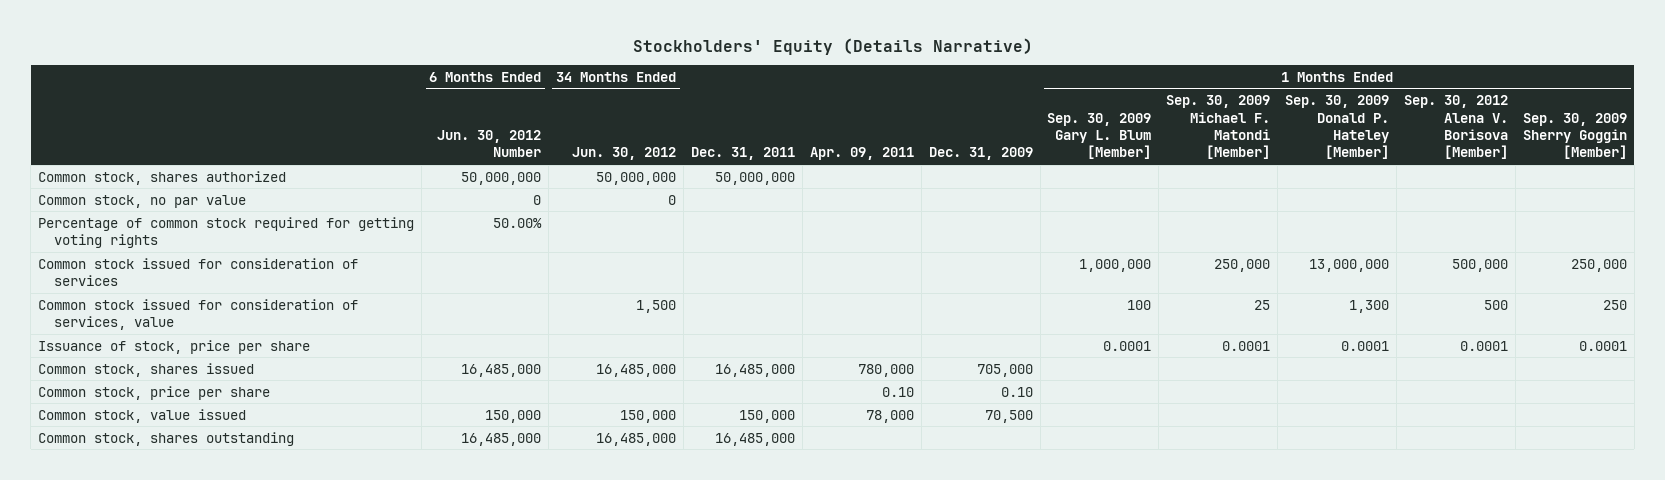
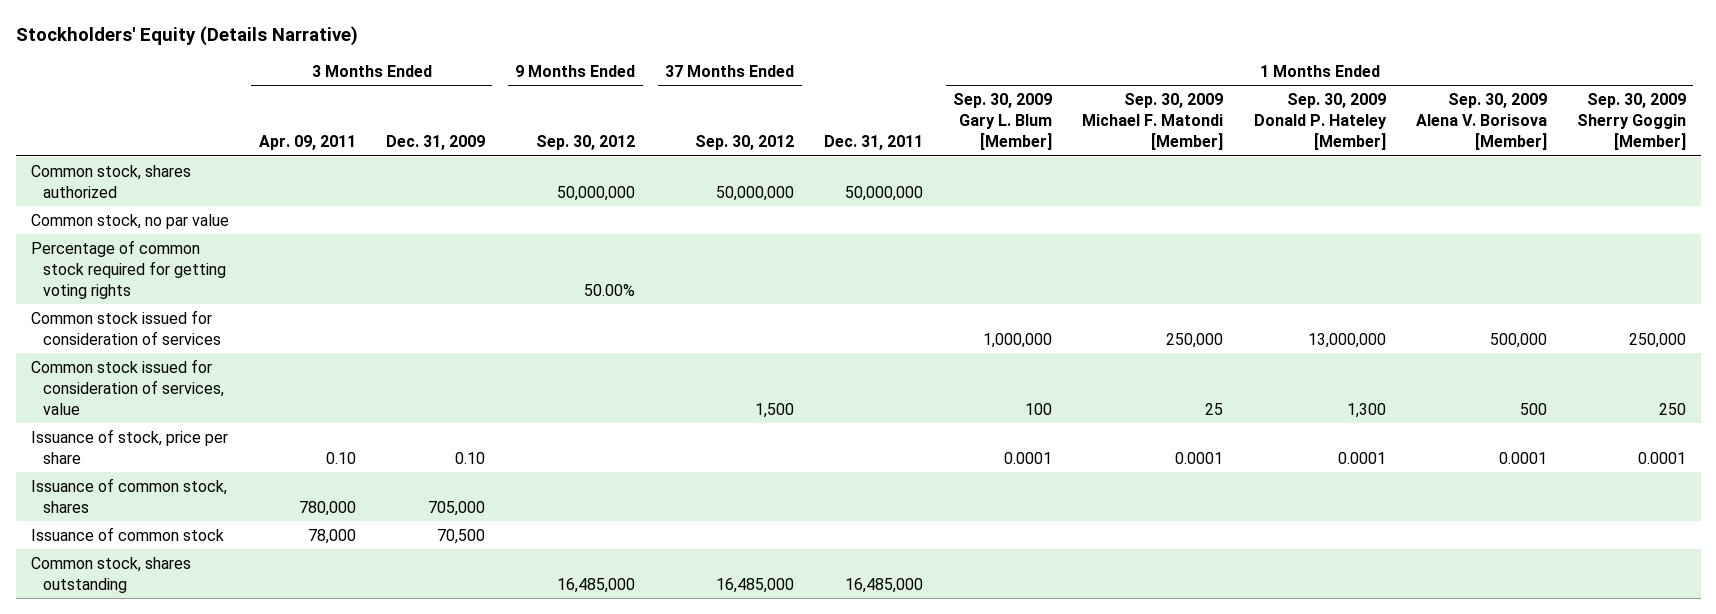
- | 6 Months Ended Jun. 30, 2012 Number | 34 Months Ended Jun. 30, 2012 | Dec. 31, 2011 | Apr. 09, 2011 | Dec. 31, 2009 | 1 Months Ended Sep. 30, 2009 Gary L. Blum [Member] | 1 Months Ended Sep. 30, 2009 Michael F. Matondi [Member] | 1 Months Ended Sep. 30, 2009 Donald P. Hateley [Member] | 1 Months Ended Sep. 30, 2012 Alena V. Borisova [Member] | 1 Months Ended Sep. 30, 2009 Sherry Goggin [Member]
+ | 3 Months Ended Apr. 09, 2011 | 3 Months Ended Dec. 31, 2009 | 9 Months Ended Sep. 30, 2012 | 37 Months Ended Sep. 30, 2012 | Dec. 31, 2011 | 1 Months Ended Sep. 30, 2009 Gary L. Blum [Member] | 1 Months Ended Sep. 30, 2009 Michael F. Matondi [Member] | 1 Months Ended Sep. 30, 2009 Donald P. Hateley [Member] | 1 Months Ended Sep. 30, 2009 Alena V. Borisova [Member] | 1 Months Ended Sep. 30, 2009 Sherry Goggin [Member]
- Common stock, shares issued | 16,485,000 | 16,485,000 | 16,485,000 | 780,000 | 705,000 | | | | |
- Common stock, price per share | | | | 0.10 | 0.10 | | | | |
- Common stock, value issued | 150,000 | 150,000 | 150,000 | 78,000 | 70,500 | | | | |
+ Issuance of common stock, shares | 780,000 | 705,000 | | | | | | | |
+ Issuance of common stock | 78,000 | 70,500 | | | | | | | |

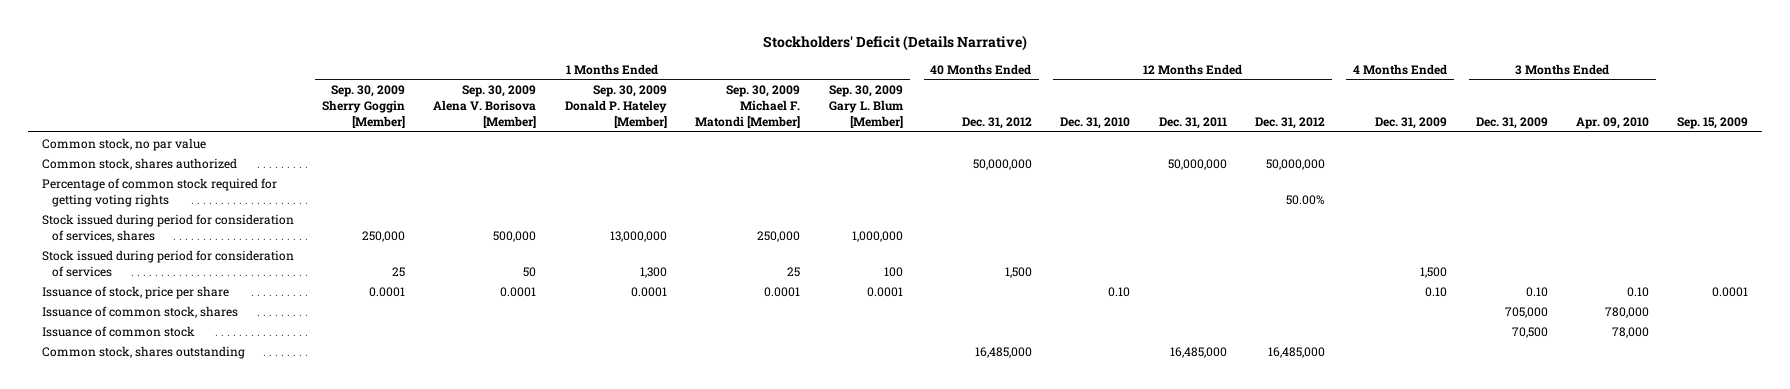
- Stockholders' Equity (Details Narrative)
+ Stockholders' Deficit (Details Narrative)
- | 3 Months Ended Apr. 09, 2011 | 3 Months Ended Dec. 31, 2009 | 9 Months Ended Sep. 30, 2012 | 37 Months Ended Sep. 30, 2012 | Dec. 31, 2011 | 1 Months Ended Sep. 30, 2009 Gary L. Blum [Member] | 1 Months Ended Sep. 30, 2009 Michael F. Matondi [Member] | 1 Months Ended Sep. 30, 2009 Donald P. Hateley [Member] | 1 Months Ended Sep. 30, 2009 Alena V. Borisova [Member] | 1 Months Ended Sep. 30, 2009 Sherry Goggin [Member]
+ | 1 Months Ended Sep. 30, 2009 Sherry Goggin [Member] | 1 Months Ended Sep. 30, 2009 Alena V. Borisova [Member] | 1 Months Ended Sep. 30, 2009 Donald P. Hateley [Member] | 1 Months Ended Sep. 30, 2009 Michael F. Matondi [Member] | 1 Months Ended Sep. 30, 2009 Gary L. Blum [Member] | 40 Months Ended Dec. 31, 2012 | 12 Months Ended Dec. 31, 2010 | 12 Months Ended Dec. 31, 2011 | 12 Months Ended Dec. 31, 2012 | 4 Months Ended Dec. 31, 2009 | 3 Months Ended Dec. 31, 2009 | 3 Months Ended Apr. 09, 2010 | Sep. 15, 2009
moved down: Common stock, shares authorized | | | | | | 50,000,000 | | 50,000,000 | 50,000,000 | | | |
- Common stock issued for consideration of services | | | | | | 1,000,000 | 250,000 | 13,000,000 | 500,000 | 250,000
- Common stock issued for consideration of services, value | | | | 1,500 | | 100 | 25 | 1,300 | 500 | 250
+ Stock issued during period for consideration of services, shares | 250,000 | 500,000 | 13,000,000 | 250,000 | 1,000,000 | | | | | | | |
+ Stock issued during period for consideration of services | 25 | 50 | 1,300 | 25 | 100 | 1,500 | | | | 1,500 | | |

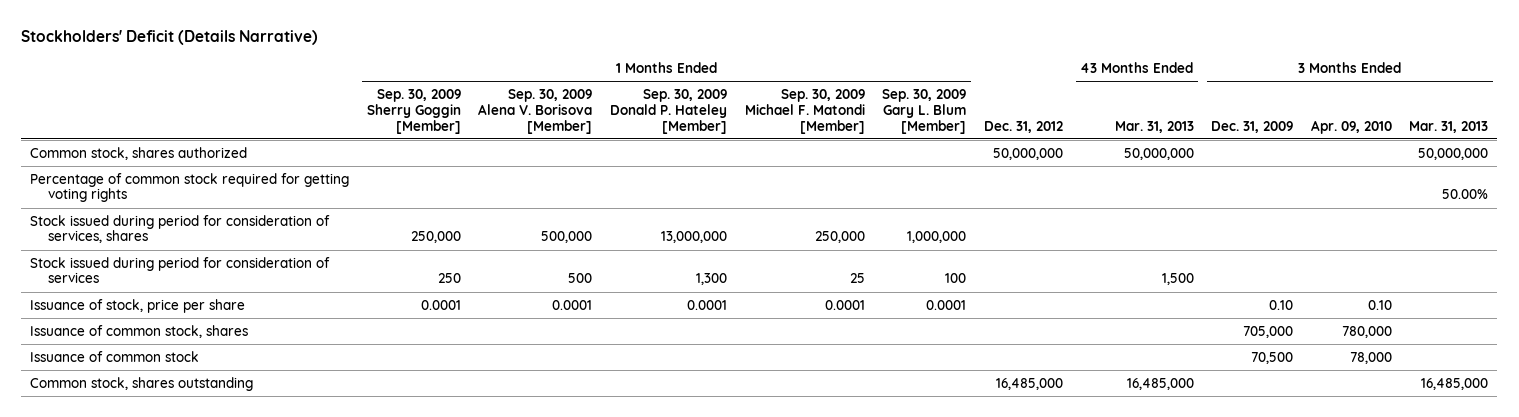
- | 1 Months Ended Sep. 30, 2009 Sherry Goggin [Member] | 1 Months Ended Sep. 30, 2009 Alena V. Borisova [Member] | 1 Months Ended Sep. 30, 2009 Donald P. Hateley [Member] | 1 Months Ended Sep. 30, 2009 Michael F. Matondi [Member] | 1 Months Ended Sep. 30, 2009 Gary L. Blum [Member] | 40 Months Ended Dec. 31, 2012 | 12 Months Ended Dec. 31, 2010 | 12 Months Ended Dec. 31, 2011 | 12 Months Ended Dec. 31, 2012 | 4 Months Ended Dec. 31, 2009 | 3 Months Ended Dec. 31, 2009 | 3 Months Ended Apr. 09, 2010 | Sep. 15, 2009
+ | 1 Months Ended Sep. 30, 2009 Sherry Goggin [Member] | 1 Months Ended Sep. 30, 2009 Alena V. Borisova [Member] | 1 Months Ended Sep. 30, 2009 Donald P. Hateley [Member] | 1 Months Ended Sep. 30, 2009 Michael F. Matondi [Member] | 1 Months Ended Sep. 30, 2009 Gary L. Blum [Member] | Dec. 31, 2012 | 43 Months Ended Mar. 31, 2013 | 3 Months Ended Dec. 31, 2009 | 3 Months Ended Apr. 09, 2010 | 3 Months Ended Mar. 31, 2013
- Common stock, no par value
- Stock issued during period for consideration of services | 25 | 50 | 1,300 | 25 | 100 | 1,500 | | | | 1,500 | | |
+ Stock issued during period for consideration of services | 250 | 500 | 1,300 | 25 | 100 | | 1,500 | | |

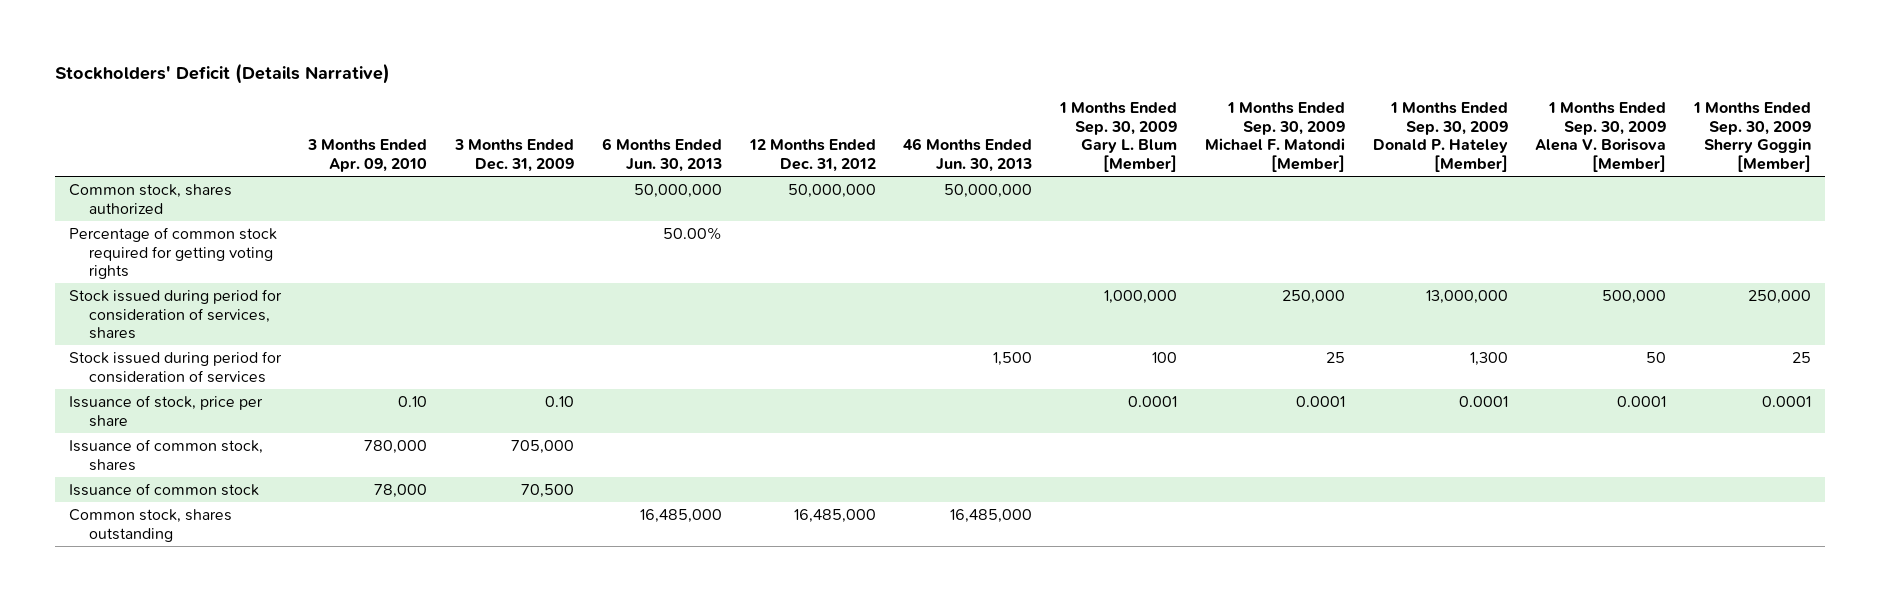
- | 1 Months Ended Sep. 30, 2009 Sherry Goggin [Member] | 1 Months Ended Sep. 30, 2009 Alena V. Borisova [Member] | 1 Months Ended Sep. 30, 2009 Donald P. Hateley [Member] | 1 Months Ended Sep. 30, 2009 Michael F. Matondi [Member] | 1 Months Ended Sep. 30, 2009 Gary L. Blum [Member] | Dec. 31, 2012 | 43 Months Ended Mar. 31, 2013 | 3 Months Ended Dec. 31, 2009 | 3 Months Ended Apr. 09, 2010 | 3 Months Ended Mar. 31, 2013
+ | 3 Months Ended Apr. 09, 2010 | 3 Months Ended Dec. 31, 2009 | 6 Months Ended Jun. 30, 2013 | 12 Months Ended Dec. 31, 2012 | 46 Months Ended Jun. 30, 2013 | 1 Months Ended Sep. 30, 2009 Gary L. Blum [Member] | 1 Months Ended Sep. 30, 2009 Michael F. Matondi [Member] | 1 Months Ended Sep. 30, 2009 Donald P. Hateley [Member] | 1 Months Ended Sep. 30, 2009 Alena V. Borisova [Member] | 1 Months Ended Sep. 30, 2009 Sherry Goggin [Member]
- Stock issued during period for consideration of services | 250 | 500 | 1,300 | 25 | 100 | | 1,500 | | |
+ Stock issued during period for consideration of services | | | | | 1,500 | 100 | 25 | 1,300 | 50 | 25

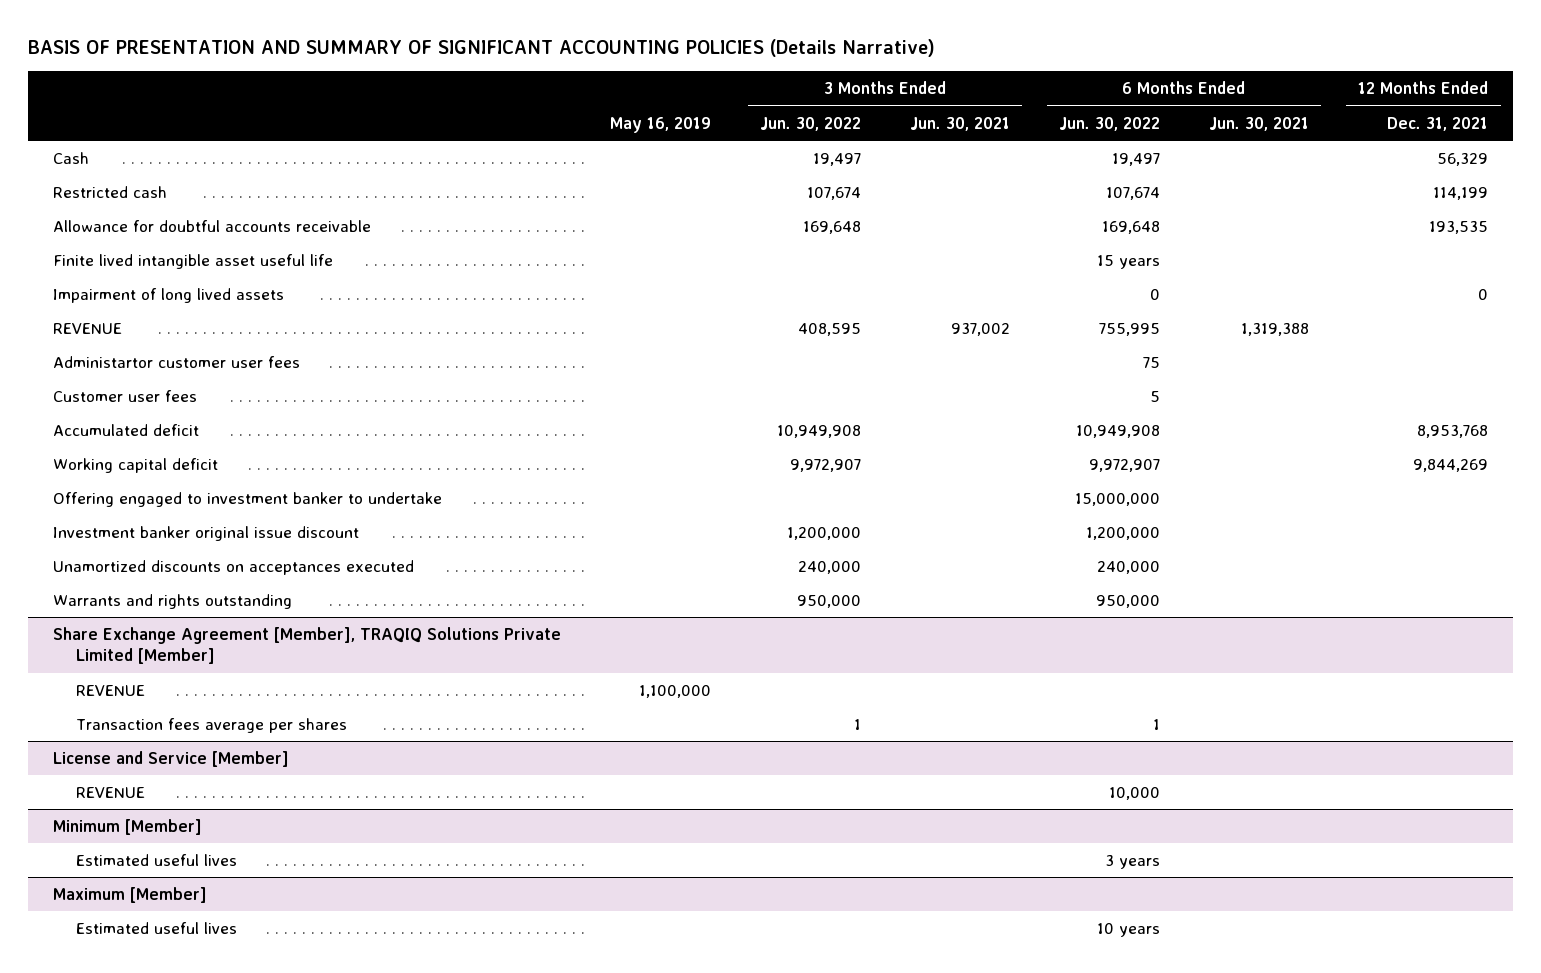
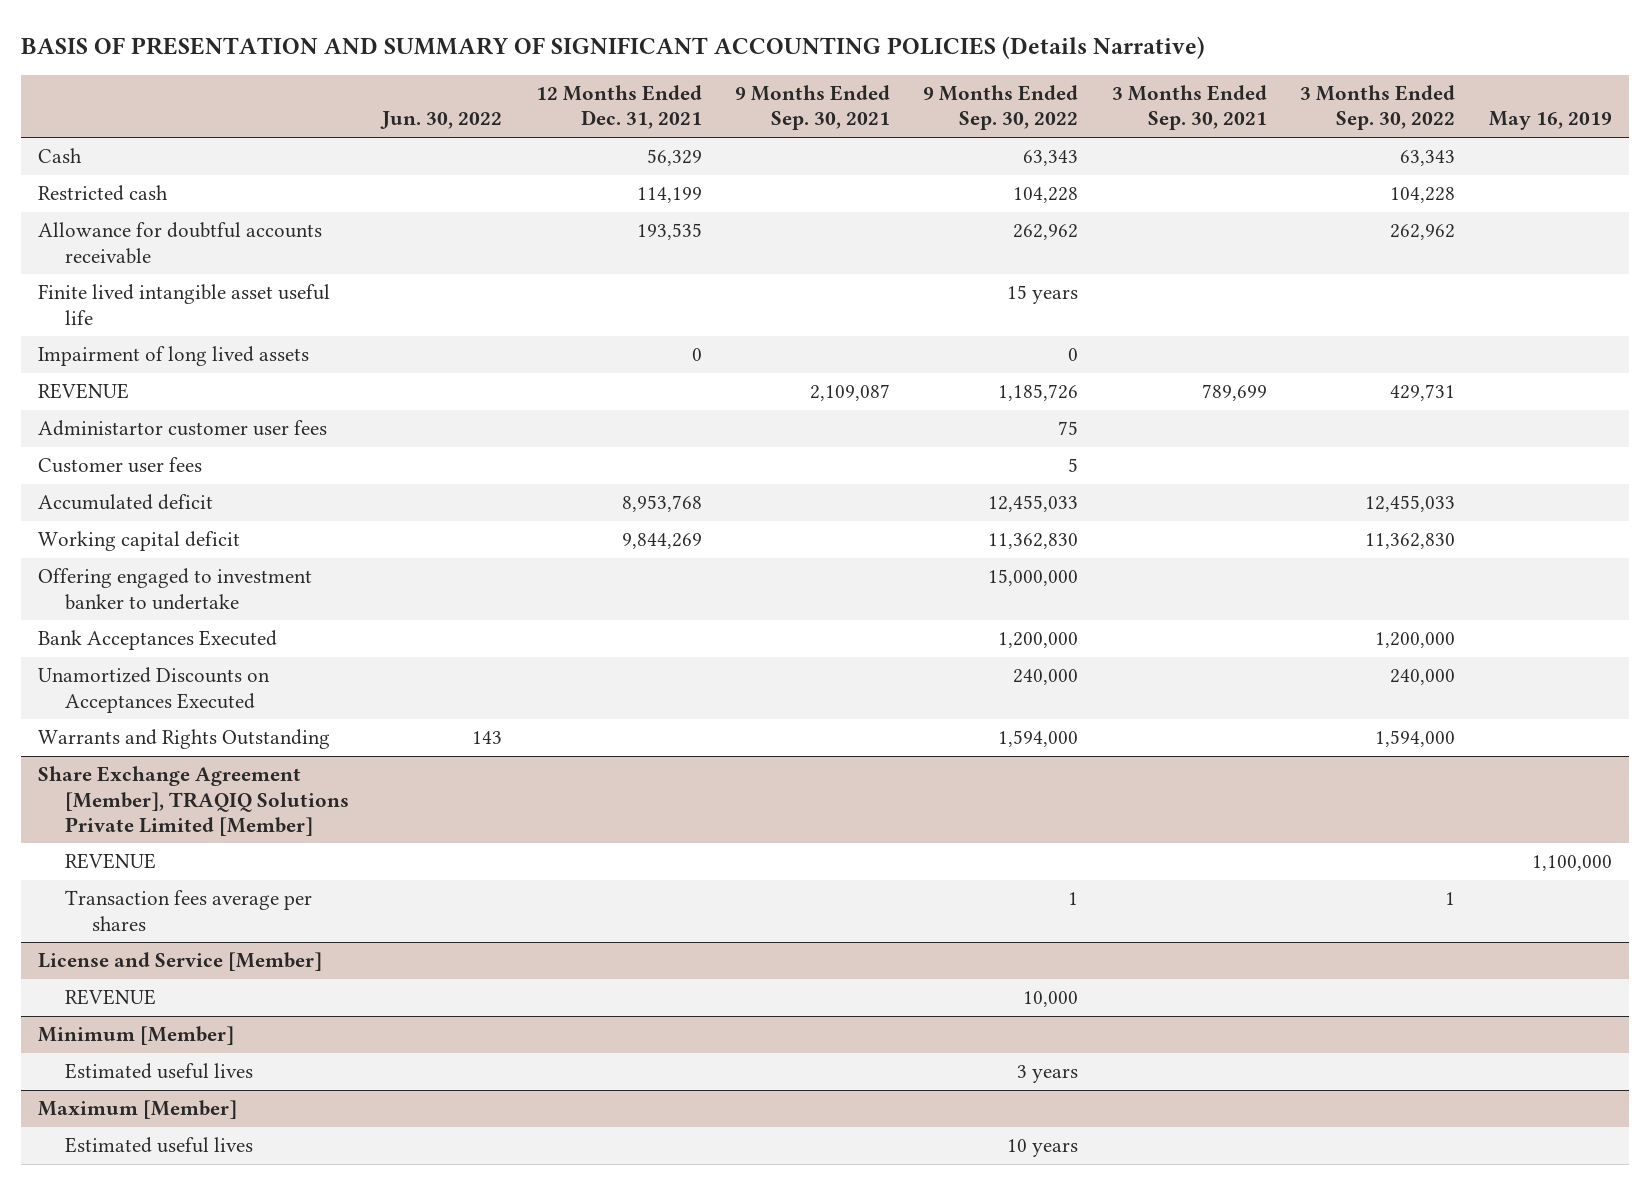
- | May 16, 2019 | 3 Months Ended Jun. 30, 2022 | 3 Months Ended Jun. 30, 2021 | 6 Months Ended Jun. 30, 2022 | 6 Months Ended Jun. 30, 2021 | 12 Months Ended Dec. 31, 2021
+ | Jun. 30, 2022 | 12 Months Ended Dec. 31, 2021 | 9 Months Ended Sep. 30, 2021 | 9 Months Ended Sep. 30, 2022 | 3 Months Ended Sep. 30, 2021 | 3 Months Ended Sep. 30, 2022 | May 16, 2019
- Investment banker original issue discount | | 1,200,000 | | 1,200,000 | |
- Unamortized discounts on acceptances executed | | 240,000 | | 240,000 | |
- Warrants and rights outstanding | | 950,000 | | 950,000 | |
+ Bank Acceptances Executed | | | | 1,200,000 | | 1,200,000 |
+ Unamortized Discounts on Acceptances Executed | | | | 240,000 | | 240,000 |
+ Warrants and Rights Outstanding | 143 | | | 1,594,000 | | 1,594,000 |

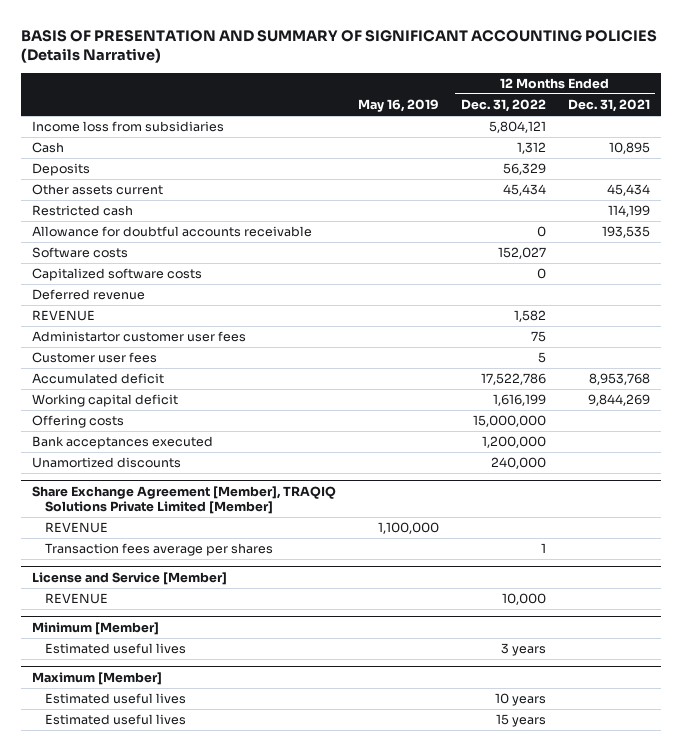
- | Jun. 30, 2022 | 12 Months Ended Dec. 31, 2021 | 9 Months Ended Sep. 30, 2021 | 9 Months Ended Sep. 30, 2022 | 3 Months Ended Sep. 30, 2021 | 3 Months Ended Sep. 30, 2022 | May 16, 2019
+ | May 16, 2019 | 12 Months Ended Dec. 31, 2022 | 12 Months Ended Dec. 31, 2021
- Cash | | 56,329 | | 63,343 | | 63,343 |
+ Income loss from subsidiaries | | 5,804,121 |
+ Cash | | 1,312 | 10,895
+ Deposits | | 56,329 |
+ Other assets current | | 45,434 | 45,434
- Finite lived intangible asset useful life | | | | 15 years | | |
- Impairment of long lived assets | | 0 | | 0 | | |
+ Software costs | | 152,027 |
+ Capitalized software costs | | 0 |
+ Deferred revenue
- Offering engaged to investment banker to undertake | | | | 15,000,000 | | |
- Bank Acceptances Executed | | | | 1,200,000 | | 1,200,000 |
- Unamortized Discounts on Acceptances Executed | | | | 240,000 | | 240,000 |
- Warrants and Rights Outstanding | 143 | | | 1,594,000 | | 1,594,000 |
+ Offering costs | | 15,000,000 |
+ Bank acceptances executed | | 1,200,000 |
+ Unamortized discounts | | 240,000 |
@ Maximum [Member]
+ Estimated useful lives | | 15 years |

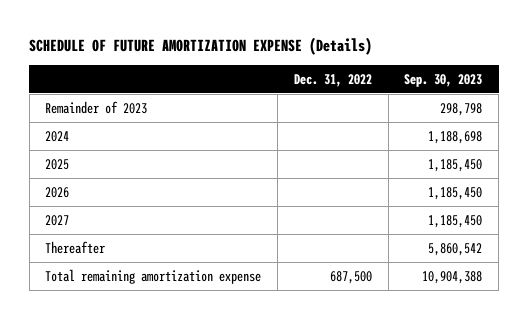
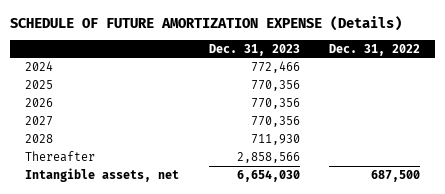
- | Dec. 31, 2022 | Sep. 30, 2023
+ | Dec. 31, 2023 | Dec. 31, 2022
- Remainder of 2023 | | 298,798
+ 2028 | 711,930 |
- Total remaining amortization expense | 687,500 | 10,904,388
+ Intangible assets, net | 6,654,030 | 687,500

